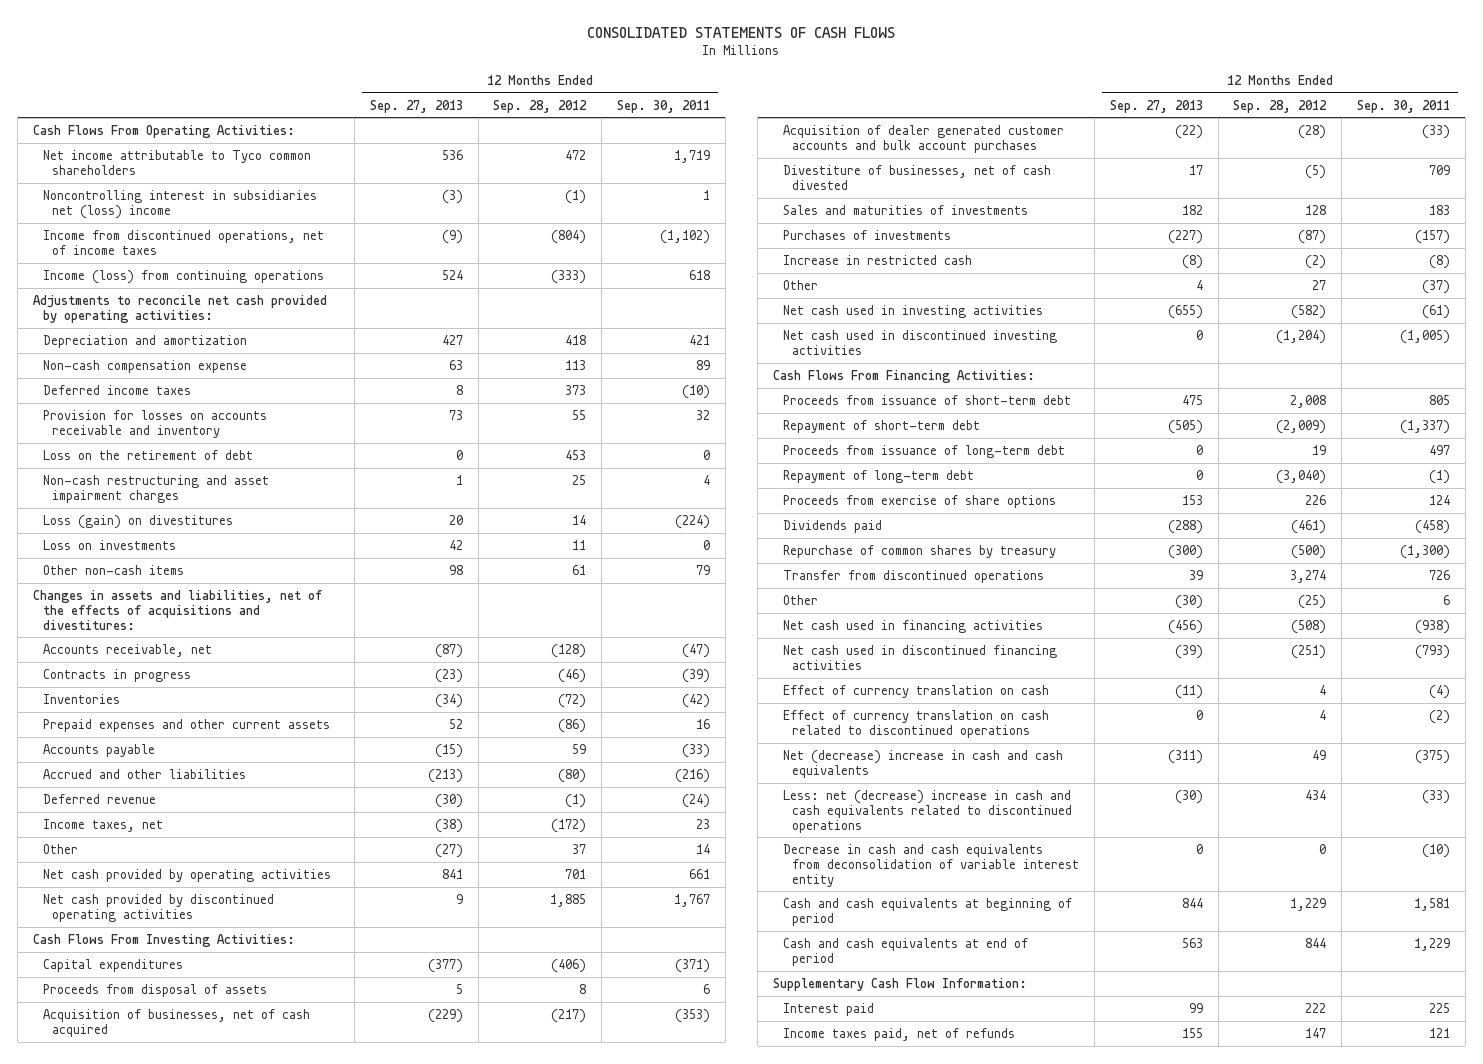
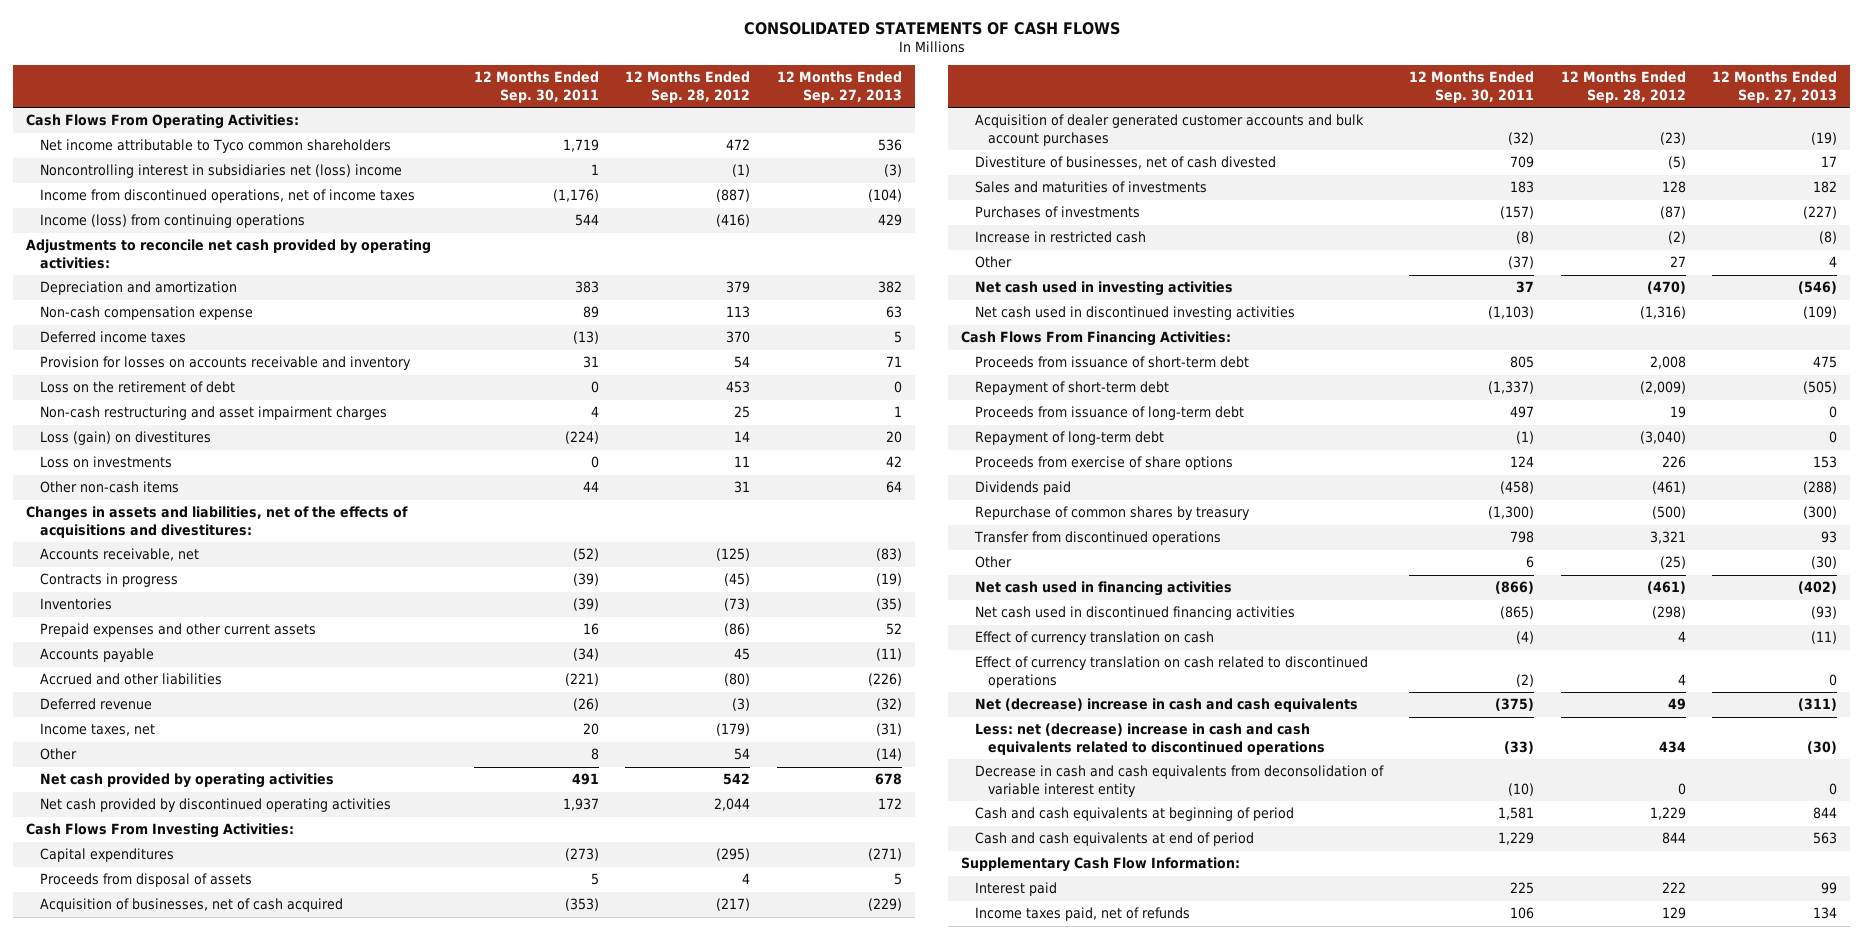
- | 12 Months Ended Sep. 27, 2013 | 12 Months Ended Sep. 28, 2012 | 12 Months Ended Sep. 30, 2011
+ | 12 Months Ended Sep. 30, 2011 | 12 Months Ended Sep. 28, 2012 | 12 Months Ended Sep. 27, 2013
- Income from discontinued operations, net of income taxes | (9) | (804) | (1,102)
- Income (loss) from continuing operations | 524 | (333) | 618
+ Income from discontinued operations, net of income taxes | (1,176) | (887) | (104)
+ Income (loss) from continuing operations | 544 | (416) | 429
- Depreciation and amortization | 427 | 418 | 421
+ Depreciation and amortization | 383 | 379 | 382
- Deferred income taxes | 8 | 373 | (10)
- Provision for losses on accounts receivable and inventory | 73 | 55 | 32
+ Deferred income taxes | (13) | 370 | 5
+ Provision for losses on accounts receivable and inventory | 31 | 54 | 71
- Other non-cash items | 98 | 61 | 79
+ Other non-cash items | 44 | 31 | 64
- Accounts receivable, net | (87) | (128) | (47)
- Contracts in progress | (23) | (46) | (39)
- Inventories | (34) | (72) | (42)
+ Accounts receivable, net | (52) | (125) | (83)
+ Contracts in progress | (39) | (45) | (19)
+ Inventories | (39) | (73) | (35)
- Accounts payable | (15) | 59 | (33)
- Accrued and other liabilities | (213) | (80) | (216)
- Deferred revenue | (30) | (1) | (24)
- Income taxes, net | (38) | (172) | 23
- Other | (27) | 37 | 14
- Net cash provided by operating activities | 841 | 701 | 661
- Net cash provided by discontinued operating activities | 9 | 1,885 | 1,767
+ Accounts payable | (34) | 45 | (11)
+ Accrued and other liabilities | (221) | (80) | (226)
+ Deferred revenue | (26) | (3) | (32)
+ Income taxes, net | 20 | (179) | (31)
+ Other | 8 | 54 | (14)
+ Net cash provided by operating activities | 491 | 542 | 678
+ Net cash provided by discontinued operating activities | 1,937 | 2,044 | 172
- Capital expenditures | (377) | (406) | (371)
- Proceeds from disposal of assets | 5 | 8 | 6
+ Capital expenditures | (273) | (295) | (271)
+ Proceeds from disposal of assets | 5 | 4 | 5
- Acquisition of dealer generated customer accounts and bulk account purchases | (22) | (28) | (33)
+ Acquisition of dealer generated customer accounts and bulk account purchases | (32) | (23) | (19)
- Net cash used in investing activities | (655) | (582) | (61)
- Net cash used in discontinued investing activities | 0 | (1,204) | (1,005)
+ Net cash used in investing activities | 37 | (470) | (546)
+ Net cash used in discontinued investing activities | (1,103) | (1,316) | (109)
- Transfer from discontinued operations | 39 | 3,274 | 726
+ Transfer from discontinued operations | 798 | 3,321 | 93
- Net cash used in financing activities | (456) | (508) | (938)
- Net cash used in discontinued financing activities | (39) | (251) | (793)
+ Net cash used in financing activities | (866) | (461) | (402)
+ Net cash used in discontinued financing activities | (865) | (298) | (93)
- Income taxes paid, net of refunds | 155 | 147 | 121
+ Income taxes paid, net of refunds | 106 | 129 | 134

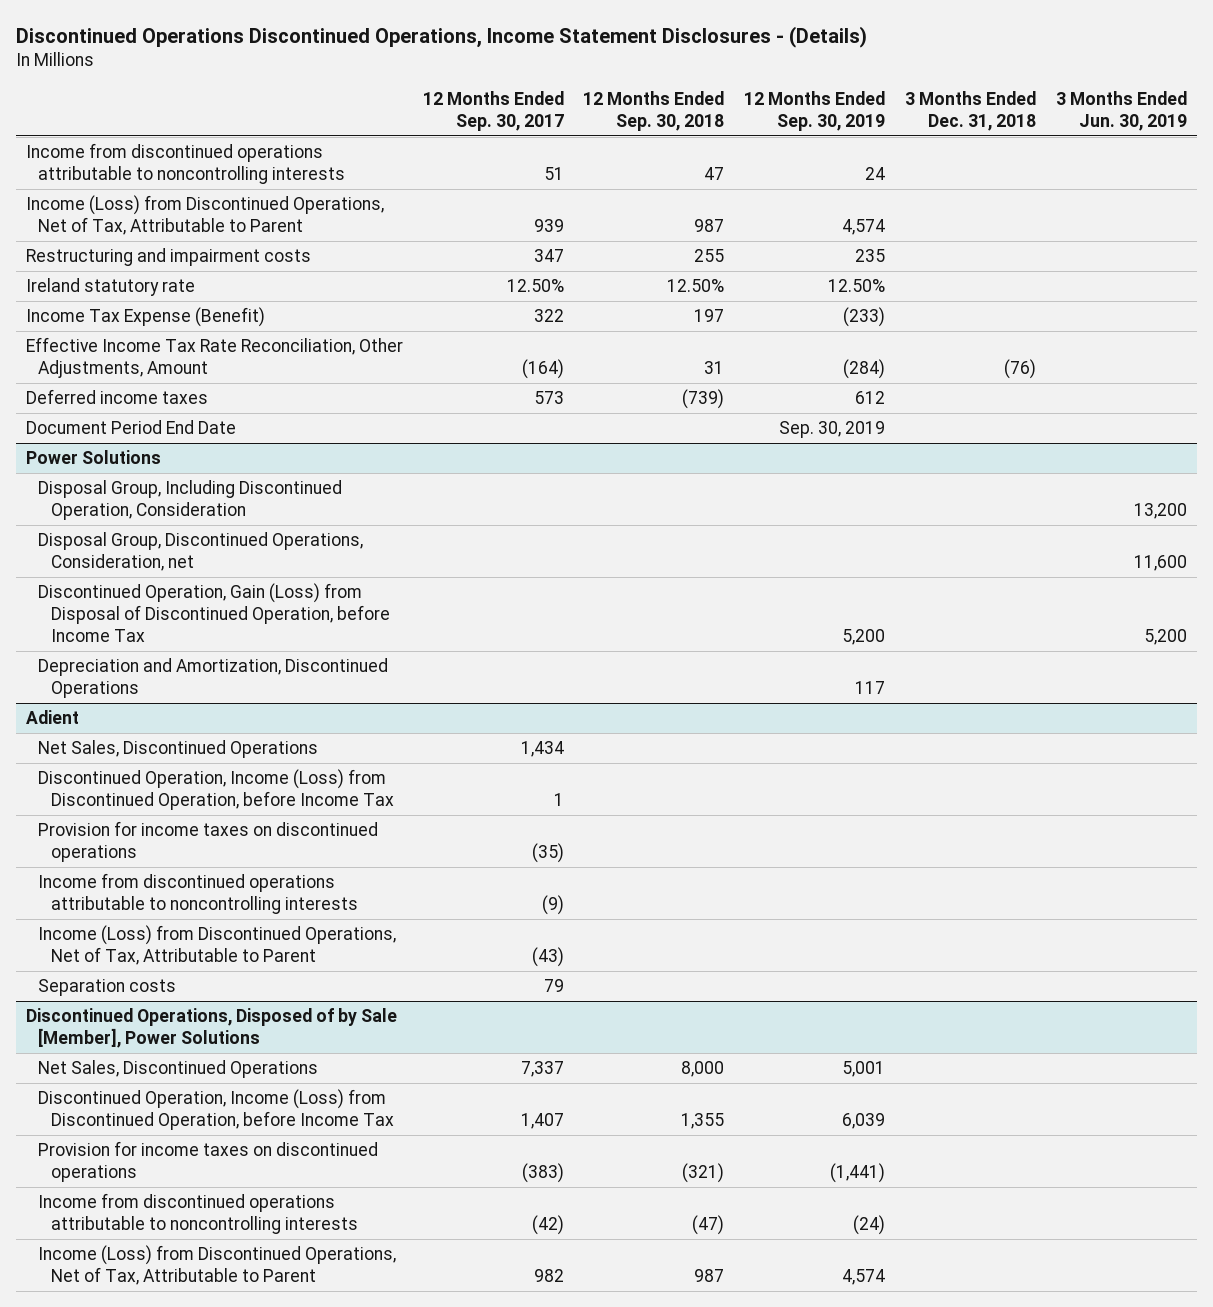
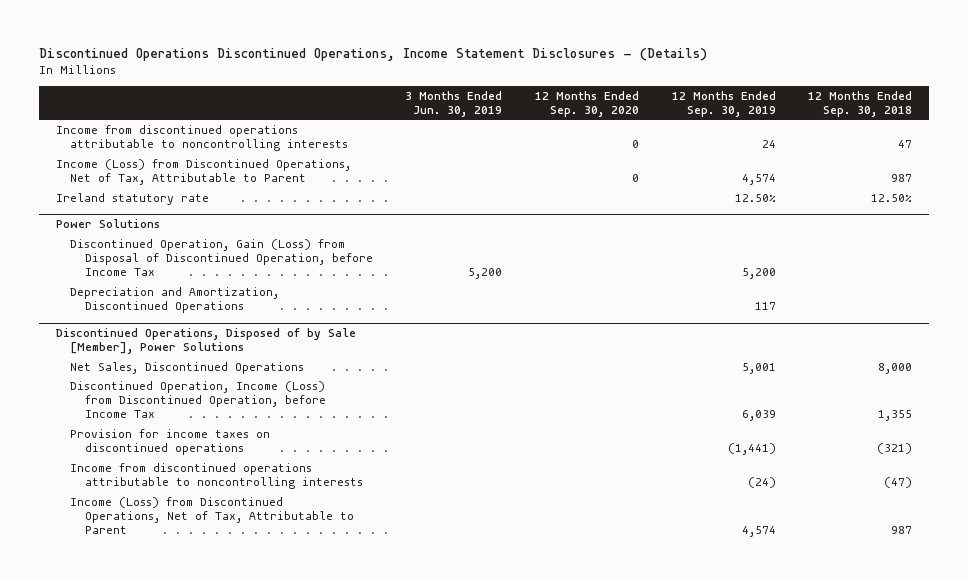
- | 12 Months Ended Sep. 30, 2017 | 12 Months Ended Sep. 30, 2018 | 12 Months Ended Sep. 30, 2019 | 3 Months Ended Dec. 31, 2018 | 3 Months Ended Jun. 30, 2019
+ | 3 Months Ended Jun. 30, 2019 | 12 Months Ended Sep. 30, 2020 | 12 Months Ended Sep. 30, 2019 | 12 Months Ended Sep. 30, 2018
- Restructuring and impairment costs | 347 | 255 | 235 | |
- Income Tax Expense (Benefit) | 322 | 197 | (233) | |
- Effective Income Tax Rate Reconciliation, Other Adjustments, Amount | (164) | 31 | (284) | (76) |
- Deferred income taxes | 573 | (739) | 612 | |
- Document Period End Date | | | Sep. 30, 2019 | |
@ Power Solutions
- Disposal Group, Including Discontinued Operation, Consideration | | | | | 13,200
- Disposal Group, Discontinued Operations, Consideration, net | | | | | 11,600
- Adient
- Net Sales, Discontinued Operations | 1,434 | | | |
- Discontinued Operation, Income (Loss) from Discontinued Operation, before Income Tax | 1 | | | |
- Provision for income taxes on discontinued operations | (35) | | | |
- Income from discontinued operations attributable to noncontrolling interests | (9) | | | |
- Income (Loss) from Discontinued Operations, Net of Tax, Attributable to Parent | (43) | | | |
- Separation costs | 79 | | | |

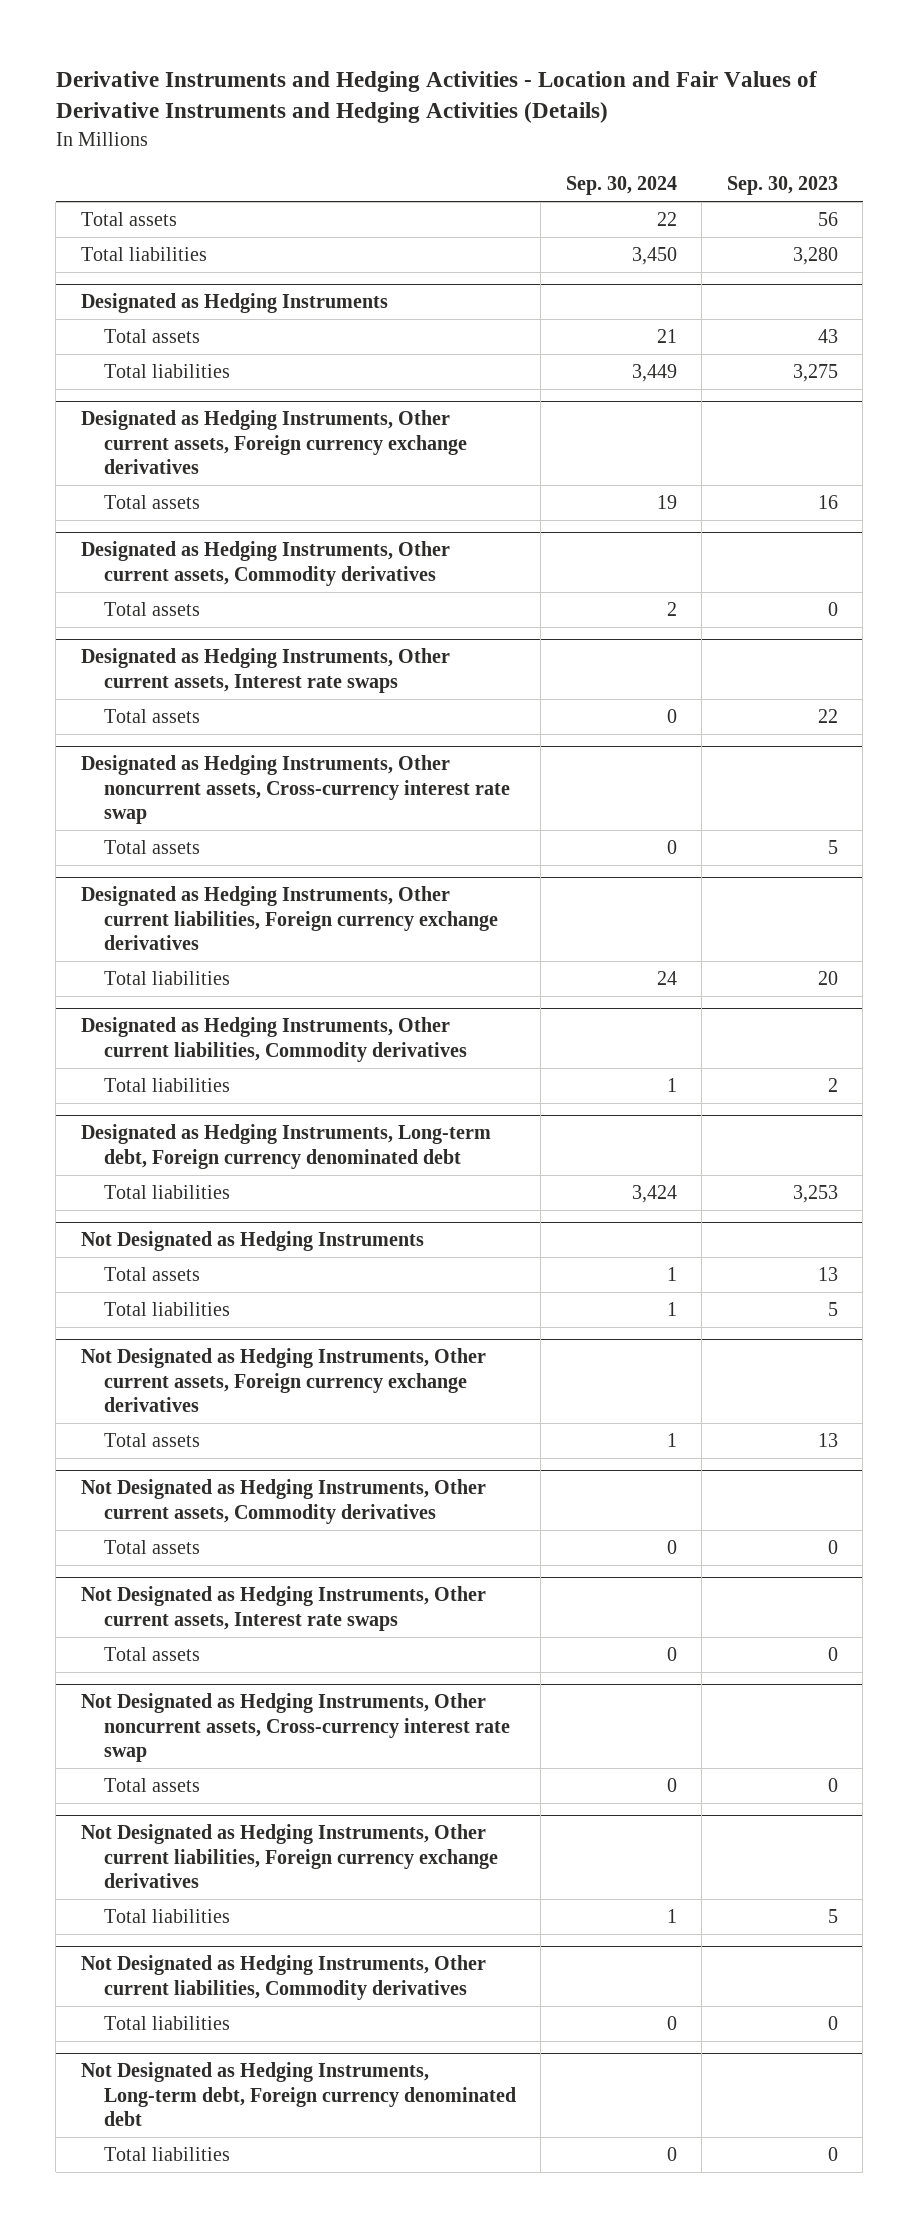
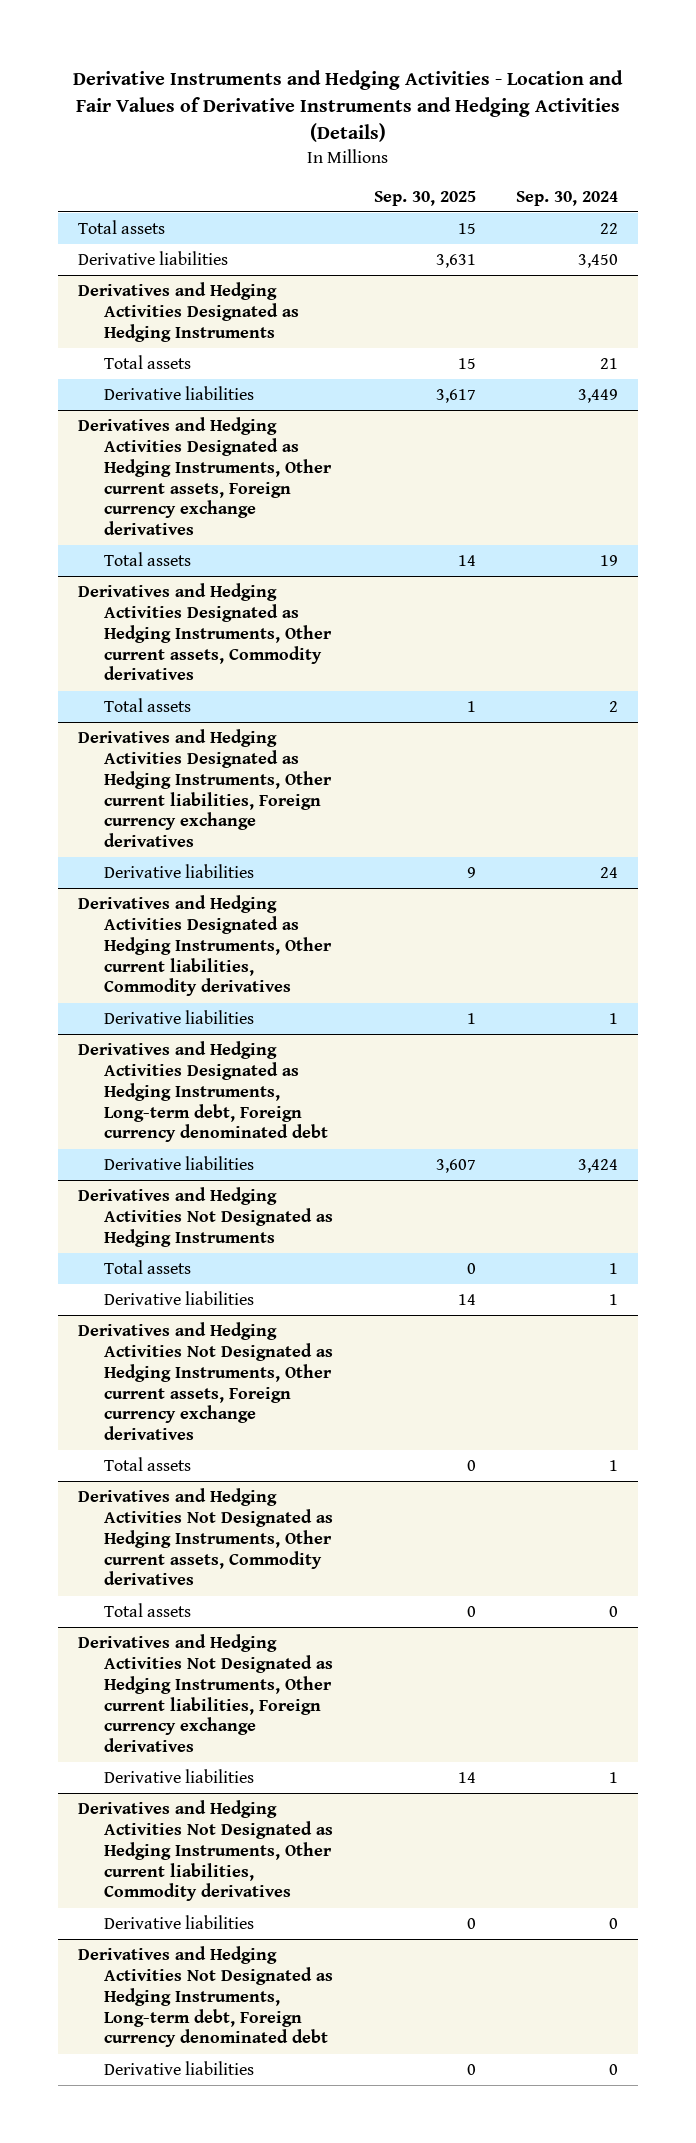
- | Sep. 30, 2024 | Sep. 30, 2023
+ | Sep. 30, 2025 | Sep. 30, 2024
- Total liabilities | 3,450 | 3,280
- Designated as Hedging Instruments
+ Derivative liabilities | 3,631 | 3,450
+ Derivatives and Hedging Activities Designated as Hedging Instruments
- Total liabilities | 3,449 | 3,275
- Designated as Hedging Instruments, Other current assets, Foreign currency exchange derivatives
+ Derivative liabilities | 3,617 | 3,449
+ Derivatives and Hedging Activities Designated as Hedging Instruments, Other current assets, Foreign currency exchange derivatives
- Designated as Hedging Instruments, Other current assets, Commodity derivatives
+ Derivatives and Hedging Activities Designated as Hedging Instruments, Other current assets, Commodity derivatives
- Designated as Hedging Instruments, Other current assets, Interest rate swaps
- Total assets | 0 | 22
- Designated as Hedging Instruments, Other noncurrent assets, Cross-currency interest rate swap
- Total assets | 0 | 5
- Designated as Hedging Instruments, Other current liabilities, Foreign currency exchange derivatives
- Total liabilities | 24 | 20
- Designated as Hedging Instruments, Other current liabilities, Commodity derivatives
- Total liabilities | 1 | 2
- Designated as Hedging Instruments, Long-term debt, Foreign currency denominated debt
- Total liabilities | 3,424 | 3,253
- Not Designated as Hedging Instruments
+ Derivatives and Hedging Activities Designated as Hedging Instruments, Other current liabilities, Foreign currency exchange derivatives
+ Derivative liabilities | 9 | 24
+ Derivatives and Hedging Activities Designated as Hedging Instruments, Other current liabilities, Commodity derivatives
+ Derivative liabilities | 1 | 1
+ Derivatives and Hedging Activities Designated as Hedging Instruments, Long-term debt, Foreign currency denominated debt
+ Derivative liabilities | 3,607 | 3,424
+ Derivatives and Hedging Activities Not Designated as Hedging Instruments
- Total liabilities | 1 | 5
- Not Designated as Hedging Instruments, Other current assets, Foreign currency exchange derivatives
+ Derivative liabilities | 14 | 1
+ Derivatives and Hedging Activities Not Designated as Hedging Instruments, Other current assets, Foreign currency exchange derivatives
- Not Designated as Hedging Instruments, Other current assets, Commodity derivatives
- Total assets | 0 | 0
- Not Designated as Hedging Instruments, Other current assets, Interest rate swaps
- Total assets | 0 | 0
- Not Designated as Hedging Instruments, Other noncurrent assets, Cross-currency interest rate swap
+ Derivatives and Hedging Activities Not Designated as Hedging Instruments, Other current assets, Commodity derivatives
- Not Designated as Hedging Instruments, Other current liabilities, Foreign currency exchange derivatives
- Total liabilities | 1 | 5
- Not Designated as Hedging Instruments, Other current liabilities, Commodity derivatives
- Total liabilities | 0 | 0
- Not Designated as Hedging Instruments, Long-term debt, Foreign currency denominated debt
- Total liabilities | 0 | 0
+ Derivatives and Hedging Activities Not Designated as Hedging Instruments, Other current liabilities, Foreign currency exchange derivatives
+ Derivative liabilities | 14 | 1
+ Derivatives and Hedging Activities Not Designated as Hedging Instruments, Other current liabilities, Commodity derivatives
+ Derivative liabilities | 0 | 0
+ Derivatives and Hedging Activities Not Designated as Hedging Instruments, Long-term debt, Foreign currency denominated debt
+ Derivative liabilities | 0 | 0

